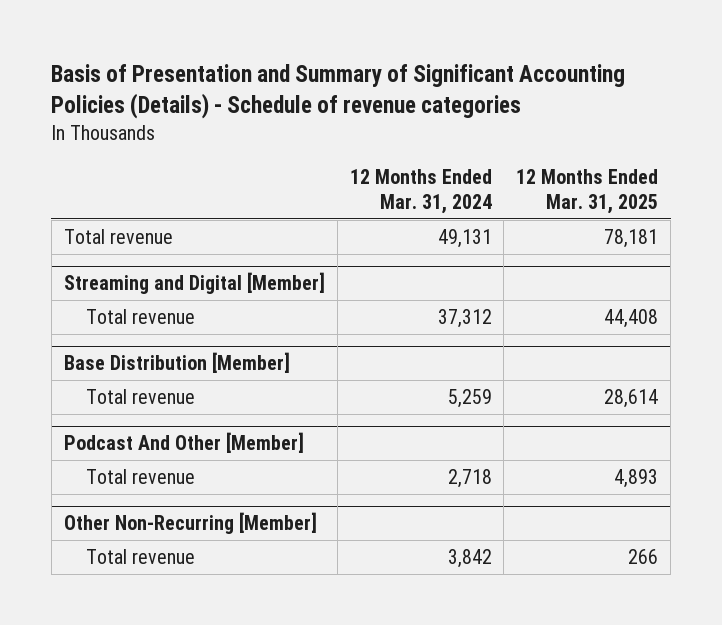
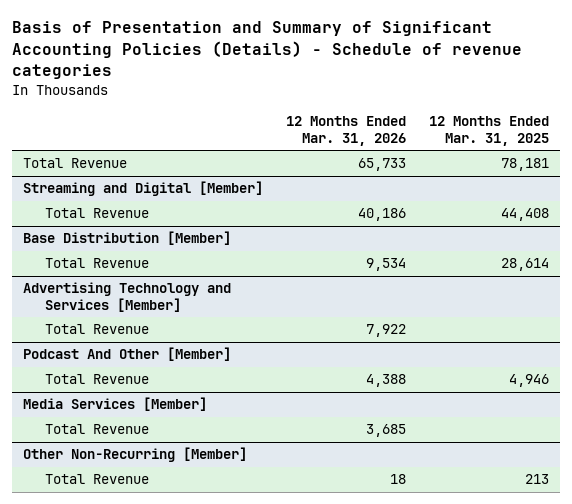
- | 12 Months Ended Mar. 31, 2024 | 12 Months Ended Mar. 31, 2025
+ | 12 Months Ended Mar. 31, 2026 | 12 Months Ended Mar. 31, 2025
- Total revenue | 49,131 | 78,181
+ Total Revenue | 65,733 | 78,181
@ Streaming and Digital [Member]
- Total revenue | 37,312 | 44,408
+ Total Revenue | 40,186 | 44,408
@ Base Distribution [Member]
- Total revenue | 5,259 | 28,614
+ Total Revenue | 9,534 | 28,614
+ Advertising Technology and Services [Member]
+ Total Revenue | 7,922 |
@ Podcast And Other [Member]
- Total revenue | 2,718 | 4,893
+ Total Revenue | 4,388 | 4,946
+ Media Services [Member]
+ Total Revenue | 3,685 |
@ Other Non-Recurring [Member]
- Total revenue | 3,842 | 266
+ Total Revenue | 18 | 213

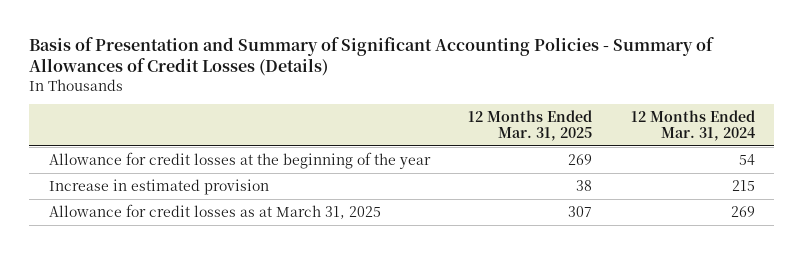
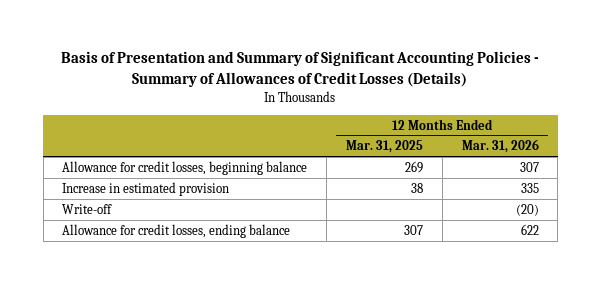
- | 12 Months Ended Mar. 31, 2025 | 12 Months Ended Mar. 31, 2024
+ | 12 Months Ended Mar. 31, 2025 | 12 Months Ended Mar. 31, 2026
- Allowance for credit losses at the beginning of the year | 269 | 54
+ Allowance for credit losses, beginning balance | 269 | 307
- Allowance for credit losses as at March 31, 2025 | 307 | 269
+ Write-off | | (20)
+ Allowance for credit losses, ending balance | 307 | 622

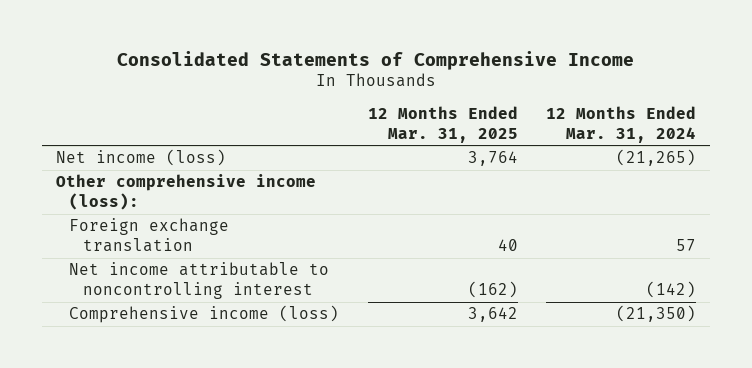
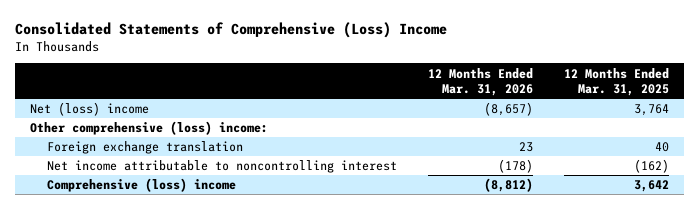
- Consolidated Statements of Comprehensive Income
+ Consolidated Statements of Comprehensive (Loss) Income
- | 12 Months Ended Mar. 31, 2025 | 12 Months Ended Mar. 31, 2024
+ | 12 Months Ended Mar. 31, 2026 | 12 Months Ended Mar. 31, 2025
- Net income (loss) | 3,764 | (21,265)
- Other comprehensive income (loss):
+ Net (loss) income | (8,657) | 3,764
+ Other comprehensive (loss) income:
- Comprehensive income (loss) | 3,642 | (21,350)
+ Comprehensive (loss) income | (8,812) | 3,642

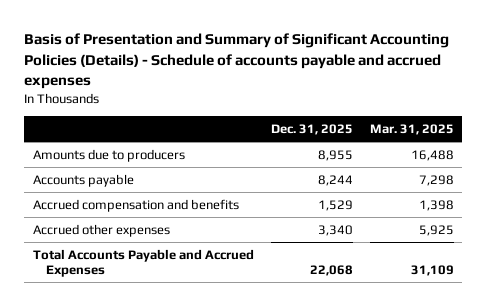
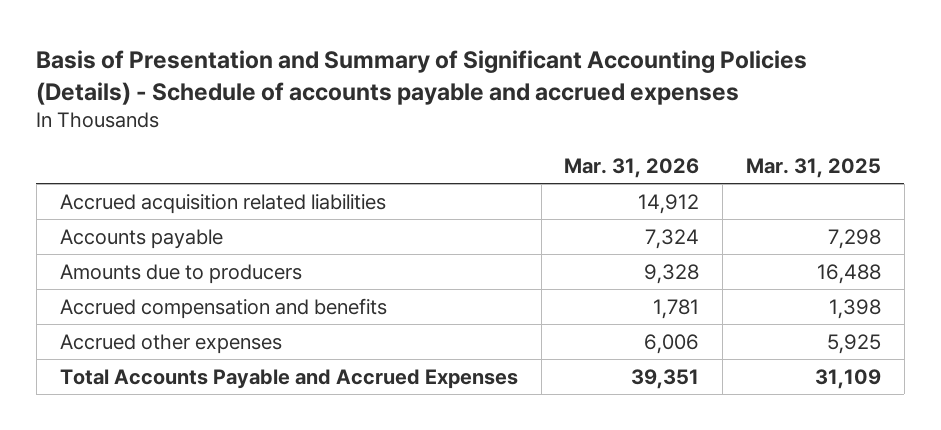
- | Dec. 31, 2025 | Mar. 31, 2025
+ | Mar. 31, 2026 | Mar. 31, 2025
+ Accrued acquisition related liabilities | 14,912 |
moved down: Amounts due to producers | 9,328 | 16,488

